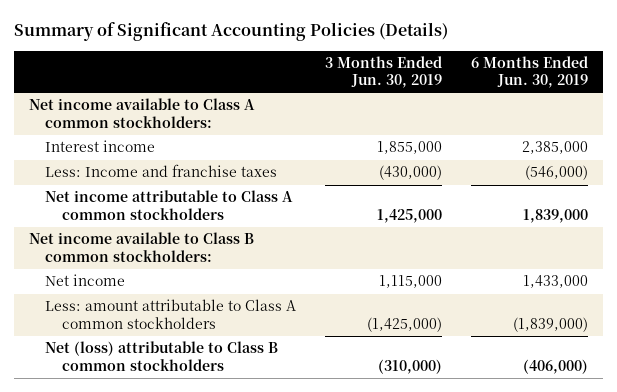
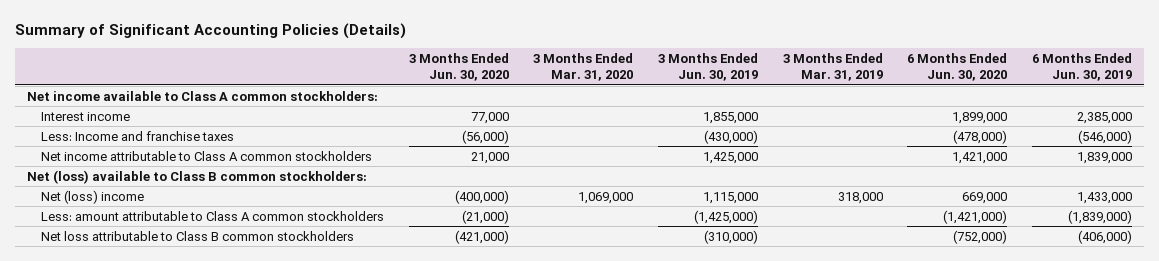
- | 3 Months Ended Jun. 30, 2019 | 6 Months Ended Jun. 30, 2019
+ | 3 Months Ended Jun. 30, 2020 | 3 Months Ended Mar. 31, 2020 | 3 Months Ended Jun. 30, 2019 | 3 Months Ended Mar. 31, 2019 | 6 Months Ended Jun. 30, 2020 | 6 Months Ended Jun. 30, 2019
- Net income available to Class B common stockholders:
- Net income | 1,115,000 | 1,433,000
+ Net (loss) available to Class B common stockholders:
+ Net (loss) income | (400,000) | 1,069,000 | 1,115,000 | 318,000 | 669,000 | 1,433,000
- Net (loss) attributable to Class B common stockholders | (310,000) | (406,000)
+ Net loss attributable to Class B common stockholders | (421,000) | | (310,000) | | (752,000) | (406,000)

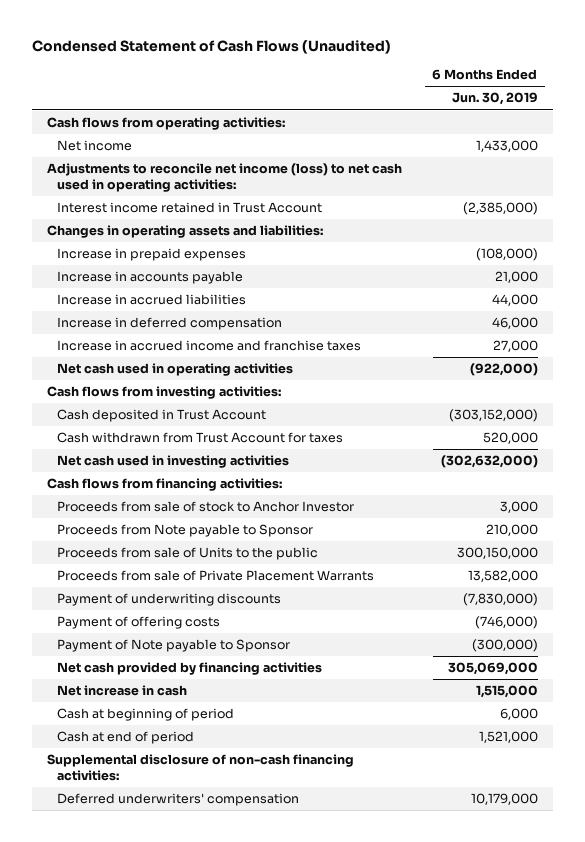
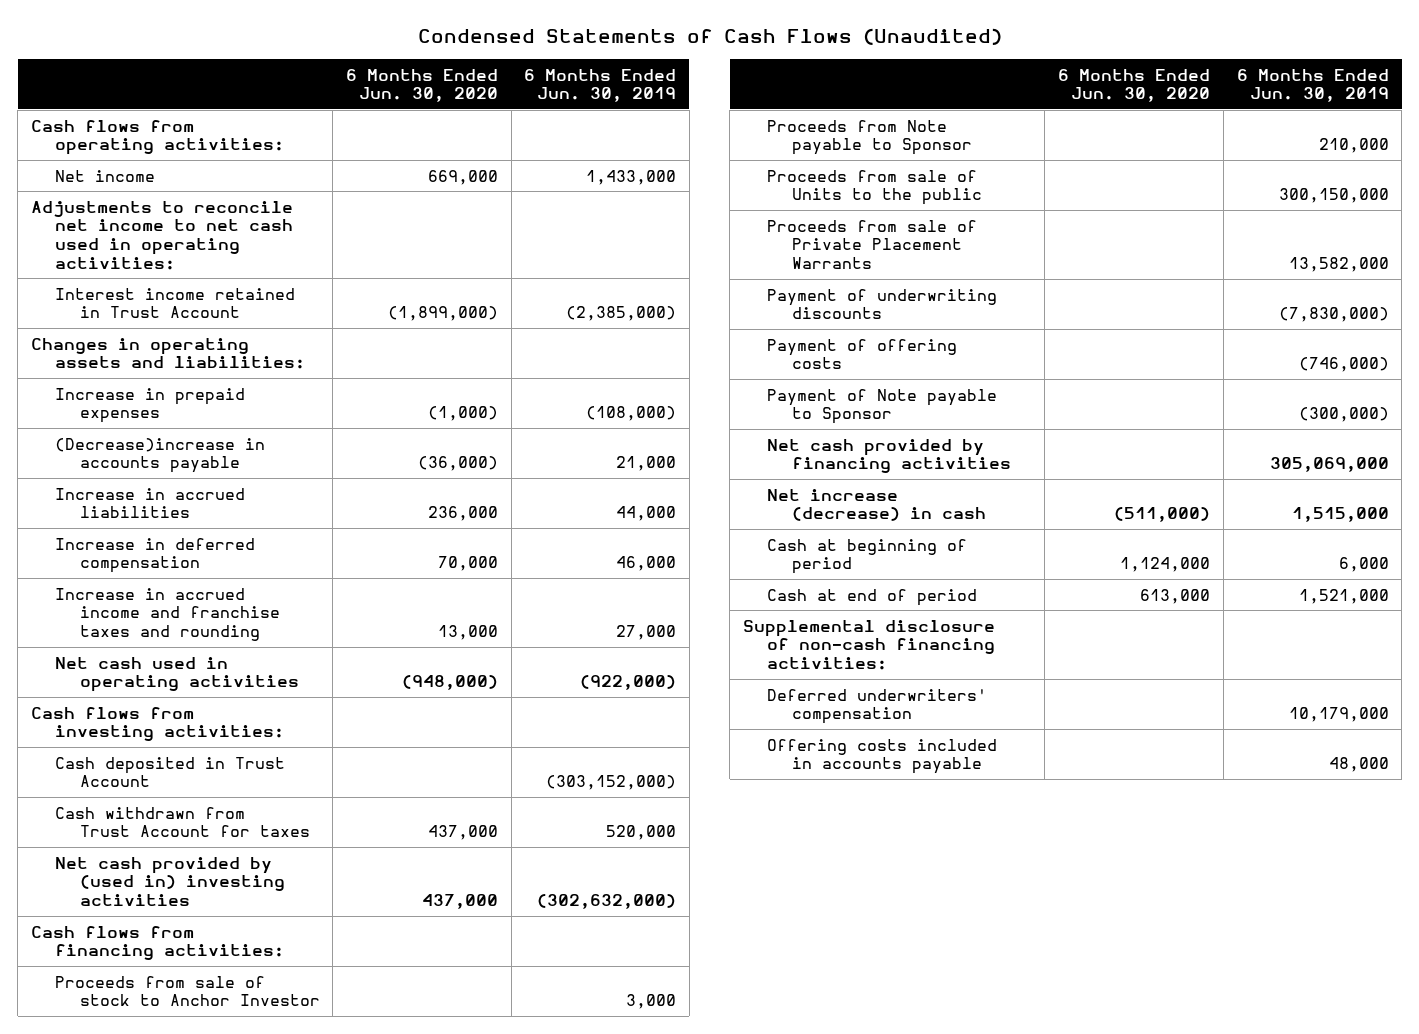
- Condensed Statement of Cash Flows (Unaudited)
+ Condensed Statements of Cash Flows (Unaudited)
- | 6 Months Ended Jun. 30, 2019
+ | 6 Months Ended Jun. 30, 2020 | 6 Months Ended Jun. 30, 2019
- Adjustments to reconcile net income (loss) to net cash used in operating activities:
+ Adjustments to reconcile net income to net cash used in operating activities:
- Increase in accounts payable | 21,000
+ (Decrease)increase in accounts payable | (36,000) | 21,000
- Increase in accrued income and franchise taxes | 27,000
+ Increase in accrued income and franchise taxes and rounding | 13,000 | 27,000
- Net cash used in investing activities | (302,632,000)
+ Net cash provided by (used in) investing activities | 437,000 | (302,632,000)
- Net increase in cash | 1,515,000
+ Net increase (decrease) in cash | (511,000) | 1,515,000
+ Offering costs included in accounts payable | | 48,000

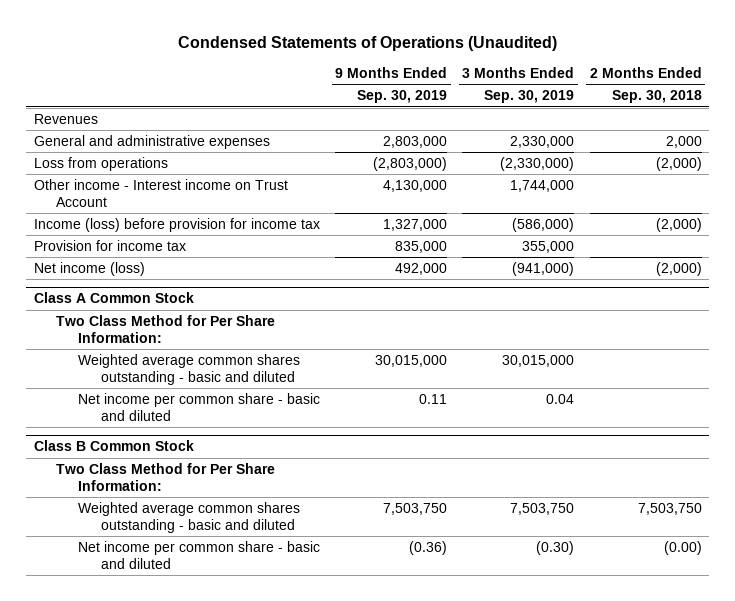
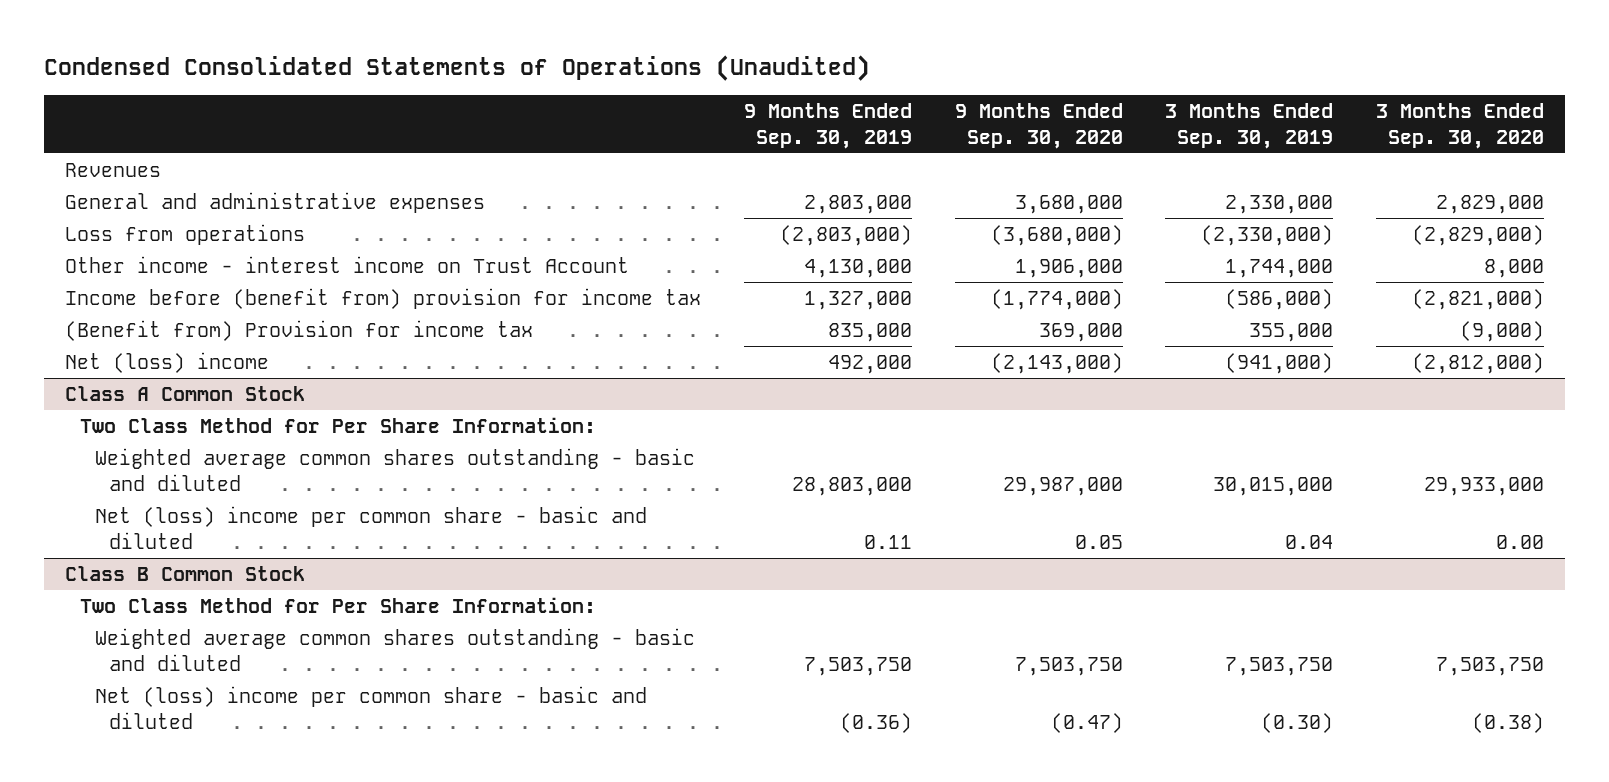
- Condensed Statements of Operations (Unaudited)
+ Condensed Consolidated Statements of Operations (Unaudited)
- | 9 Months Ended Sep. 30, 2019 | 3 Months Ended Sep. 30, 2019 | 2 Months Ended Sep. 30, 2018
+ | 9 Months Ended Sep. 30, 2019 | 9 Months Ended Sep. 30, 2020 | 3 Months Ended Sep. 30, 2019 | 3 Months Ended Sep. 30, 2020
- Other income - Interest income on Trust Account | 4,130,000 | 1,744,000 |
- Income (loss) before provision for income tax | 1,327,000 | (586,000) | (2,000)
- Provision for income tax | 835,000 | 355,000 |
- Net income (loss) | 492,000 | (941,000) | (2,000)
+ Other income - interest income on Trust Account | 4,130,000 | 1,906,000 | 1,744,000 | 8,000
+ Income before (benefit from) provision for income tax | 1,327,000 | (1,774,000) | (586,000) | (2,821,000)
+ (Benefit from) Provision for income tax | 835,000 | 369,000 | 355,000 | (9,000)
+ Net (loss) income | 492,000 | (2,143,000) | (941,000) | (2,812,000)
@ Class A Common Stock
- Weighted average common shares outstanding - basic and diluted | 30,015,000 | 30,015,000 |
- Net income per common share - basic and diluted | 0.11 | 0.04 |
+ Weighted average common shares outstanding - basic and diluted | 28,803,000 | 29,987,000 | 30,015,000 | 29,933,000
+ Net (loss) income per common share - basic and diluted | 0.11 | 0.05 | 0.04 | 0.00
@ Class B Common Stock
- Net income per common share - basic and diluted | (0.36) | (0.30) | (0.00)
+ Net (loss) income per common share - basic and diluted | (0.36) | (0.47) | (0.30) | (0.38)

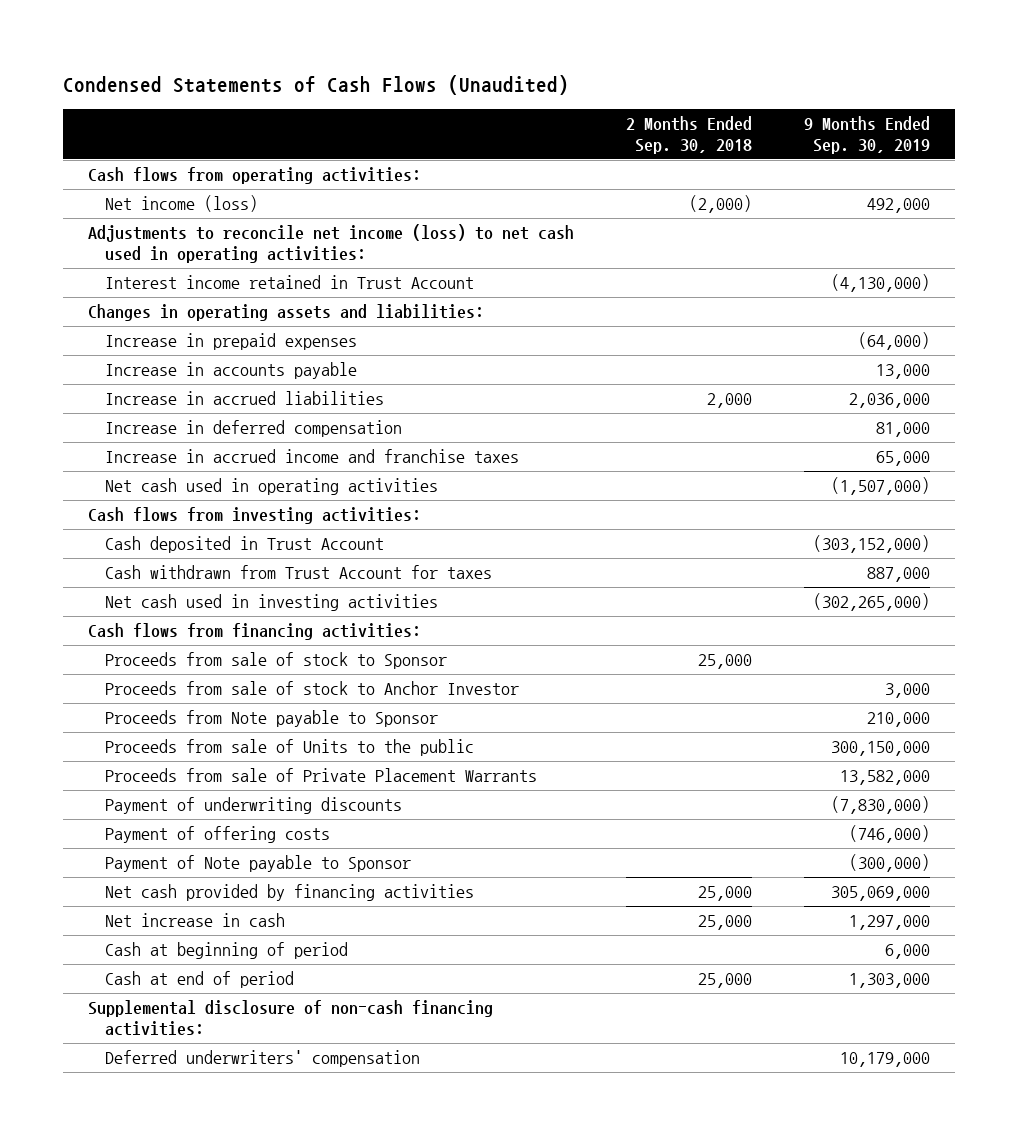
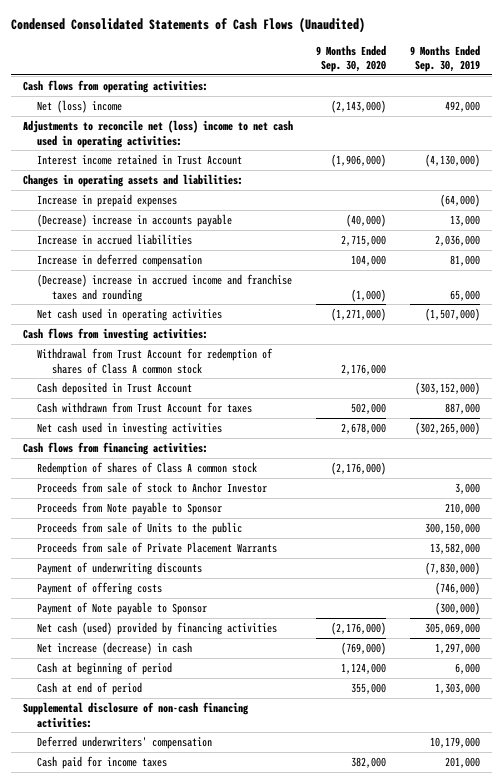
- Condensed Statements of Cash Flows (Unaudited)
+ Condensed Consolidated Statements of Cash Flows (Unaudited)
- | 2 Months Ended Sep. 30, 2018 | 9 Months Ended Sep. 30, 2019
+ | 9 Months Ended Sep. 30, 2020 | 9 Months Ended Sep. 30, 2019
- Net income (loss) | (2,000) | 492,000
- Adjustments to reconcile net income (loss) to net cash used in operating activities:
+ Net (loss) income | (2,143,000) | 492,000
+ Adjustments to reconcile net (loss) income to net cash used in operating activities:
- Increase in accounts payable | | 13,000
+ (Decrease) increase in accounts payable | (40,000) | 13,000
- Increase in accrued income and franchise taxes | | 65,000
+ (Decrease) increase in accrued income and franchise taxes and rounding | (1,000) | 65,000
+ Withdrawal from Trust Account for redemption of shares of Class A common stock | 2,176,000 |
- Proceeds from sale of stock to Sponsor | 25,000 |
+ Redemption of shares of Class A common stock | (2,176,000) |
- Net cash provided by financing activities | 25,000 | 305,069,000
- Net increase in cash | 25,000 | 1,297,000
+ Net cash (used) provided by financing activities | (2,176,000) | 305,069,000
+ Net increase (decrease) in cash | (769,000) | 1,297,000
+ Cash paid for income taxes | 382,000 | 201,000

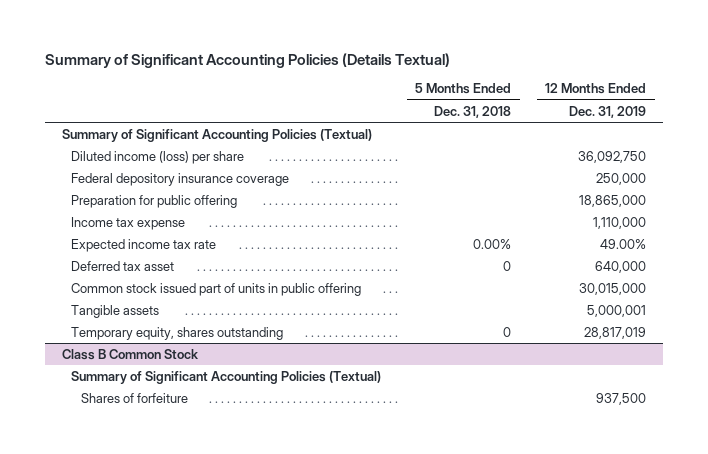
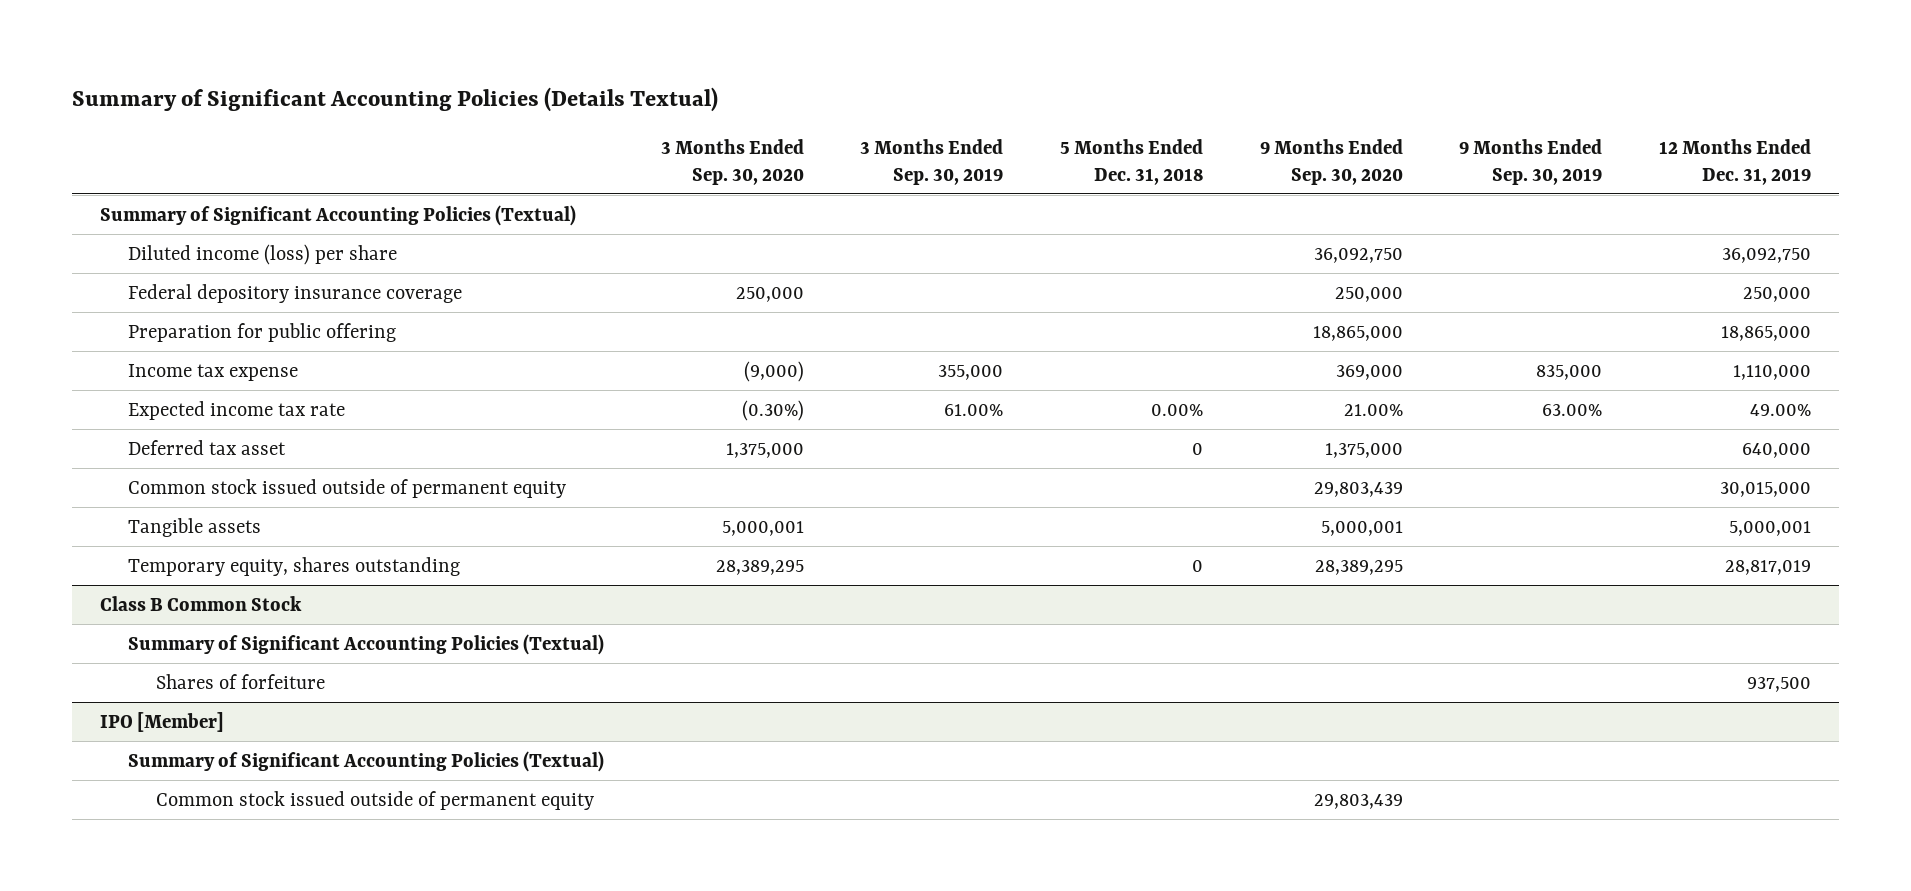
- | 5 Months Ended Dec. 31, 2018 | 12 Months Ended Dec. 31, 2019
+ | 3 Months Ended Sep. 30, 2020 | 3 Months Ended Sep. 30, 2019 | 5 Months Ended Dec. 31, 2018 | 9 Months Ended Sep. 30, 2020 | 9 Months Ended Sep. 30, 2019 | 12 Months Ended Dec. 31, 2019
- Common stock issued part of units in public offering | | 30,015,000
+ Common stock issued outside of permanent equity | | | | 29,803,439 | | 30,015,000
+ IPO [Member]
+ Summary of Significant Accounting Policies (Textual)
+ Common stock issued outside of permanent equity | | | | 29,803,439 | |

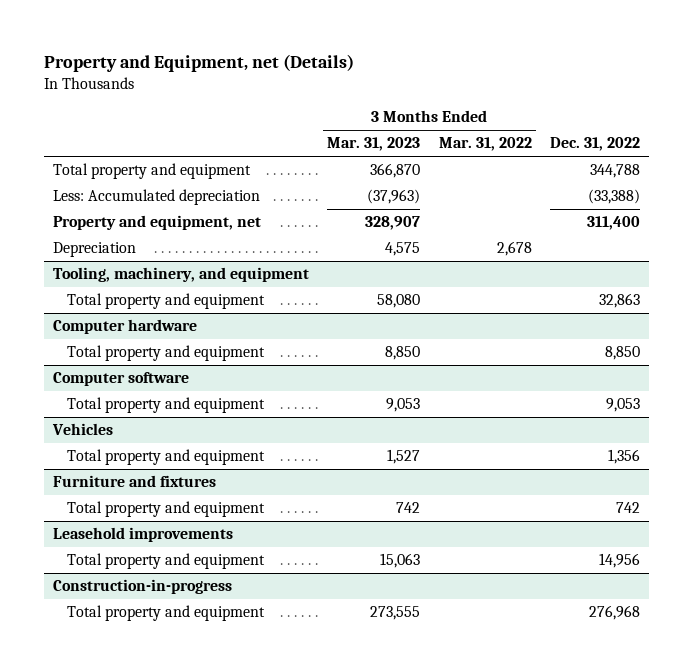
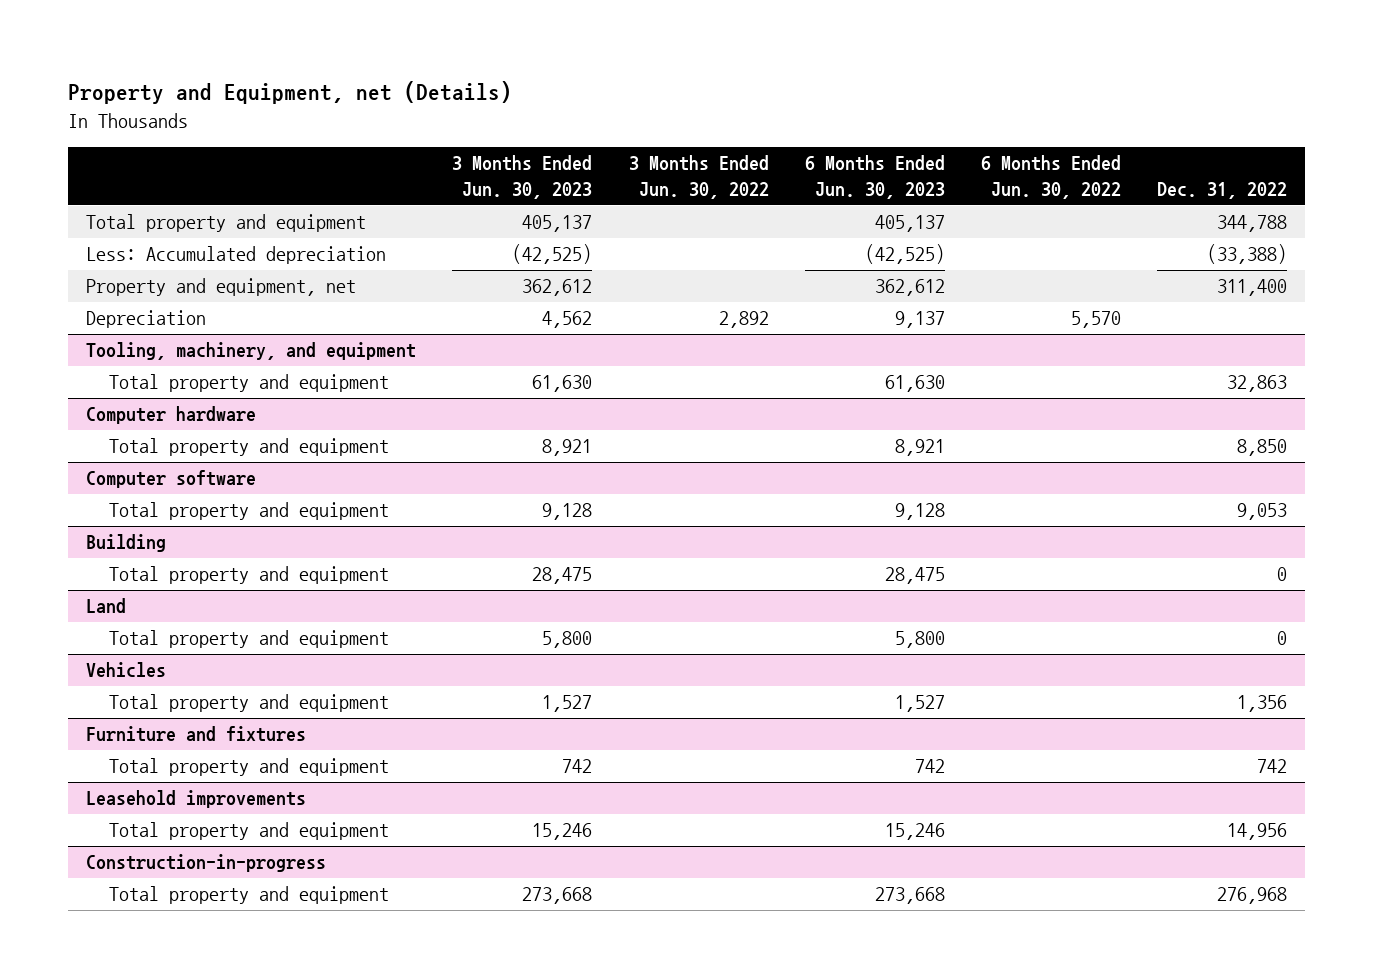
- | 3 Months Ended Mar. 31, 2023 | 3 Months Ended Mar. 31, 2022 | Dec. 31, 2022
+ | 3 Months Ended Jun. 30, 2023 | 3 Months Ended Jun. 30, 2022 | 6 Months Ended Jun. 30, 2023 | 6 Months Ended Jun. 30, 2022 | Dec. 31, 2022
+ Building
+ Total property and equipment | 28,475 | | 28,475 | | 0
+ Land
+ Total property and equipment | 5,800 | | 5,800 | | 0

